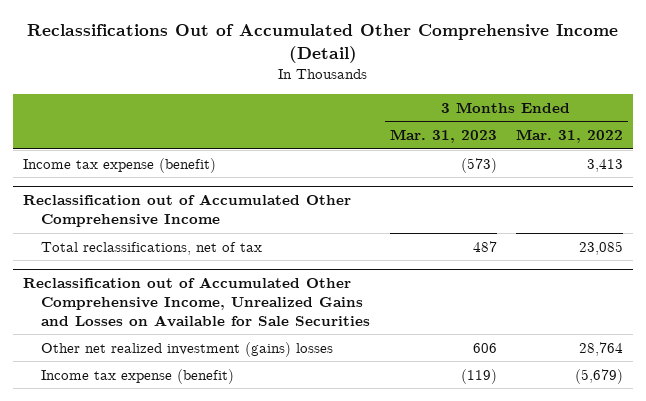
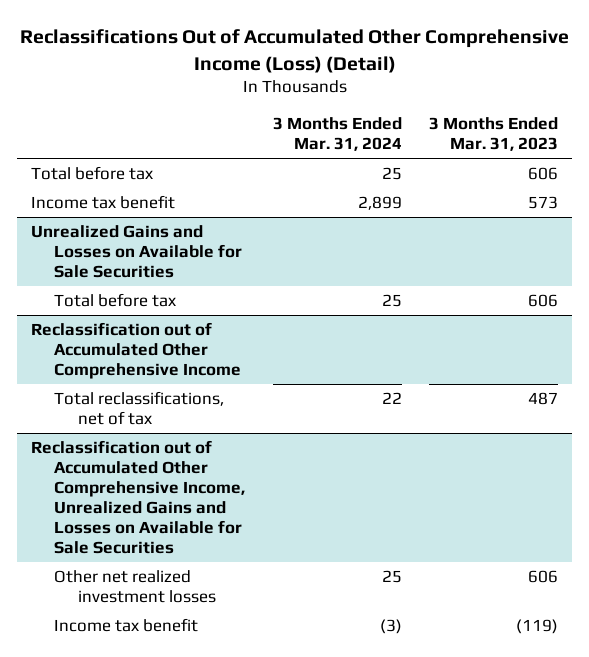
- Reclassifications Out of Accumulated Other Comprehensive Income (Detail)
+ Reclassifications Out of Accumulated Other Comprehensive Income (Loss) (Detail)
- | 3 Months Ended Mar. 31, 2023 | 3 Months Ended Mar. 31, 2022
+ | 3 Months Ended Mar. 31, 2024 | 3 Months Ended Mar. 31, 2023
- Income tax expense (benefit) | (573) | 3,413
+ Total before tax | 25 | 606
+ Income tax benefit | 2,899 | 573
+ Unrealized Gains and Losses on Available for Sale Securities
+ Total before tax | 25 | 606
@ Reclassification out of Accumulated Other Comprehensive Income, Unrealized Gains and Losses on Available for Sale Securities
- Other net realized investment (gains) losses | 606 | 28,764
- Income tax expense (benefit) | (119) | (5,679)
+ Other net realized investment losses | 25 | 606
+ Income tax benefit | (3) | (119)

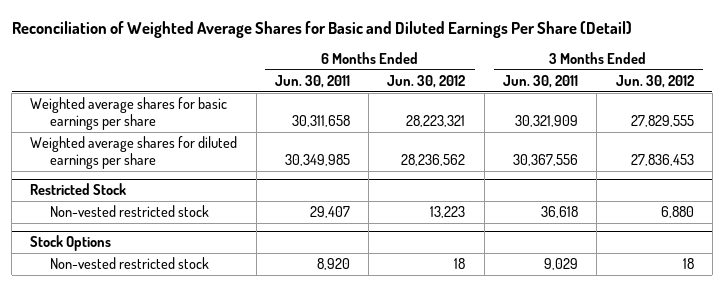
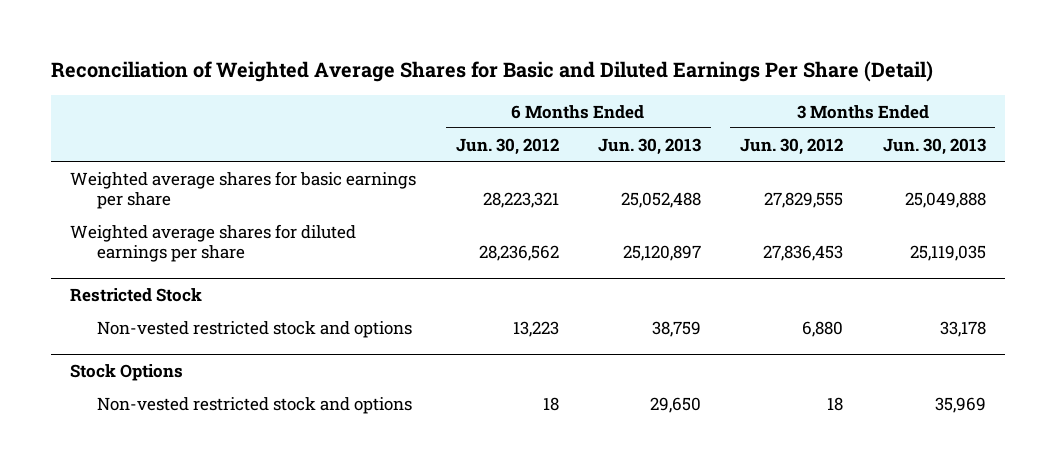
- | 6 Months Ended Jun. 30, 2011 | 6 Months Ended Jun. 30, 2012 | 3 Months Ended Jun. 30, 2011 | 3 Months Ended Jun. 30, 2012
+ | 6 Months Ended Jun. 30, 2012 | 6 Months Ended Jun. 30, 2013 | 3 Months Ended Jun. 30, 2012 | 3 Months Ended Jun. 30, 2013
@ Restricted Stock
- Non-vested restricted stock | 29,407 | 13,223 | 36,618 | 6,880
+ Non-vested restricted stock and options | 13,223 | 38,759 | 6,880 | 33,178
@ Stock Options
- Non-vested restricted stock | 8,920 | 18 | 9,029 | 18
+ Non-vested restricted stock and options | 18 | 29,650 | 18 | 35,969

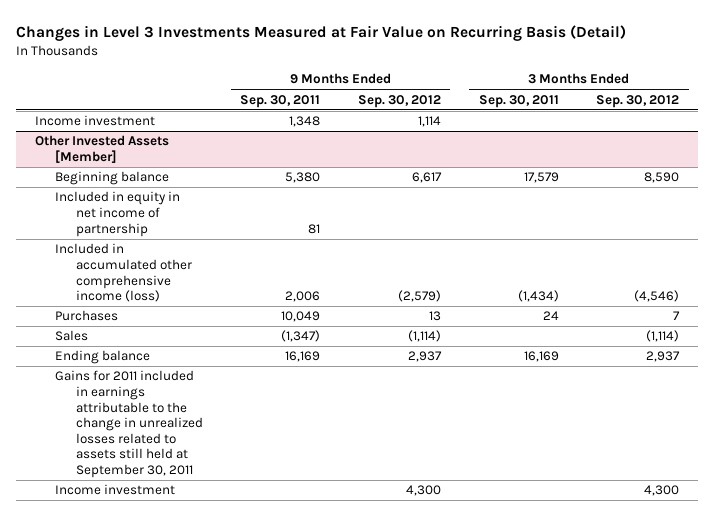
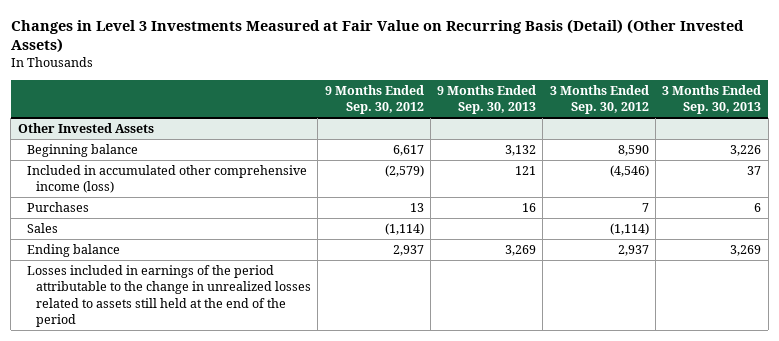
- Changes in Level 3 Investments Measured at Fair Value on Recurring Basis (Detail)
+ Changes in Level 3 Investments Measured at Fair Value on Recurring Basis (Detail) (Other Invested Assets)
- | 9 Months Ended Sep. 30, 2011 | 9 Months Ended Sep. 30, 2012 | 3 Months Ended Sep. 30, 2011 | 3 Months Ended Sep. 30, 2012
+ | 9 Months Ended Sep. 30, 2012 | 9 Months Ended Sep. 30, 2013 | 3 Months Ended Sep. 30, 2012 | 3 Months Ended Sep. 30, 2013
- Income investment | 1,348 | 1,114 | |
- Other Invested Assets [Member]
+ Other Invested Assets
- Included in equity in net income of partnership | 81 | | |
- Gains for 2011 included in earnings attributable to the change in unrealized losses related to assets still held at September 30, 2011
- Income investment | | 4,300 | | 4,300
+ Losses included in earnings of the period attributable to the change in unrealized losses related to assets still held at the end of the period

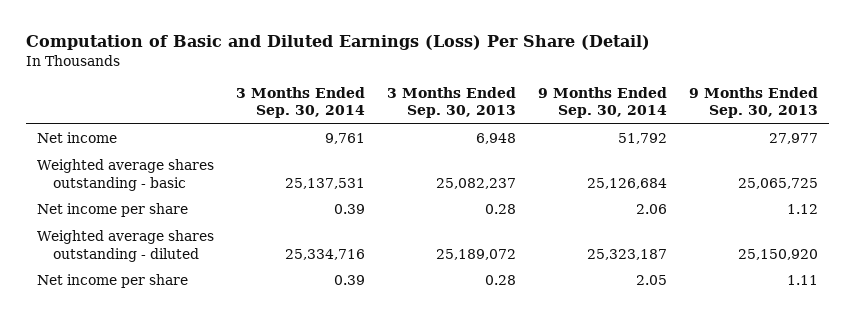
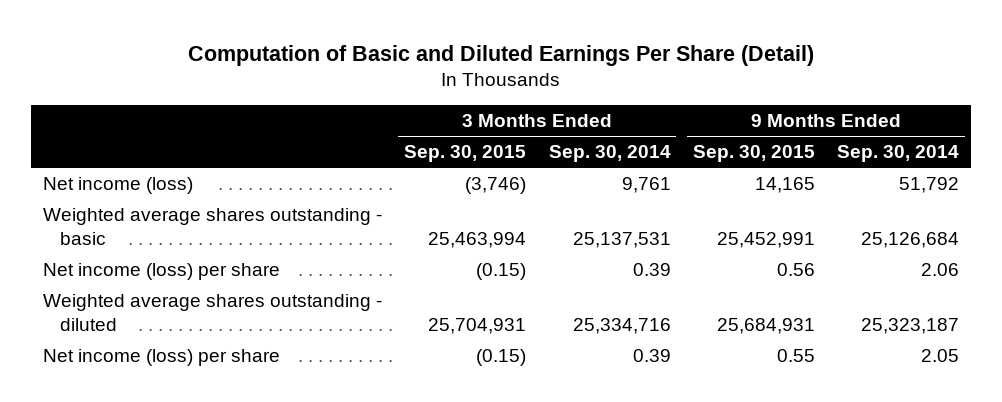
- Computation of Basic and Diluted Earnings (Loss) Per Share (Detail)
+ Computation of Basic and Diluted Earnings Per Share (Detail)
- | 3 Months Ended Sep. 30, 2014 | 3 Months Ended Sep. 30, 2013 | 9 Months Ended Sep. 30, 2014 | 9 Months Ended Sep. 30, 2013
+ | 3 Months Ended Sep. 30, 2015 | 3 Months Ended Sep. 30, 2014 | 9 Months Ended Sep. 30, 2015 | 9 Months Ended Sep. 30, 2014
- Net income | 9,761 | 6,948 | 51,792 | 27,977
+ Net income (loss) | (3,746) | 9,761 | 14,165 | 51,792
- Net income per share | 0.39 | 0.28 | 2.06 | 1.12
+ Net income (loss) per share | (0.15) | 0.39 | 0.56 | 2.06
- Net income per share | 0.39 | 0.28 | 2.05 | 1.11
+ Net income (loss) per share | (0.15) | 0.39 | 0.55 | 2.05

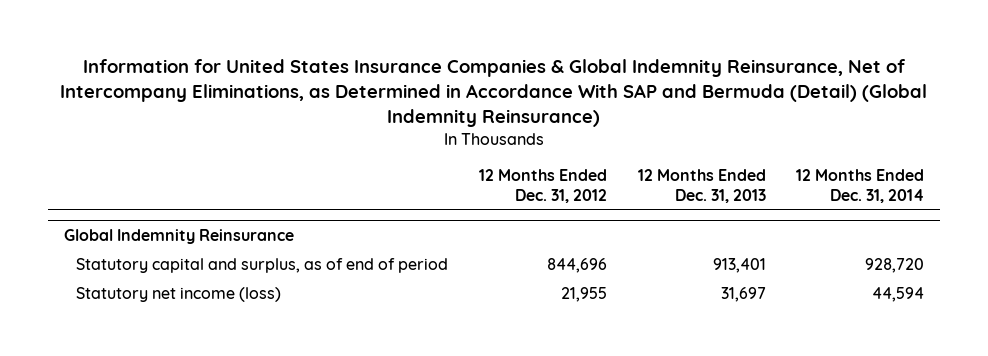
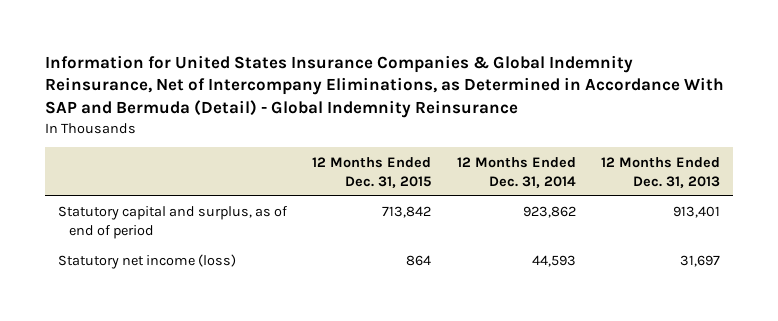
- Information for United States Insurance Companies & Global Indemnity Reinsurance, Net of Intercompany Eliminations, as Determined in Accordance With SAP and Bermuda (Detail) (Global Indemnity Reinsurance)
+ Information for United States Insurance Companies & Global Indemnity Reinsurance, Net of Intercompany Eliminations, as Determined in Accordance With SAP and Bermuda (Detail) - Global Indemnity Reinsurance
- | 12 Months Ended Dec. 31, 2012 | 12 Months Ended Dec. 31, 2013 | 12 Months Ended Dec. 31, 2014
+ | 12 Months Ended Dec. 31, 2015 | 12 Months Ended Dec. 31, 2014 | 12 Months Ended Dec. 31, 2013
- Global Indemnity Reinsurance
- Statutory capital and surplus, as of end of period | 844,696 | 913,401 | 928,720
- Statutory net income (loss) | 21,955 | 31,697 | 44,594
+ Statutory capital and surplus, as of end of period | 713,842 | 923,862 | 913,401
+ Statutory net income (loss) | 864 | 44,593 | 31,697

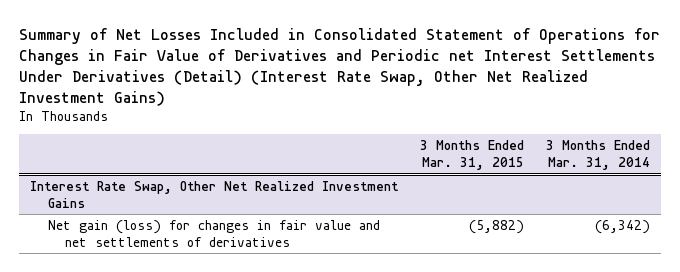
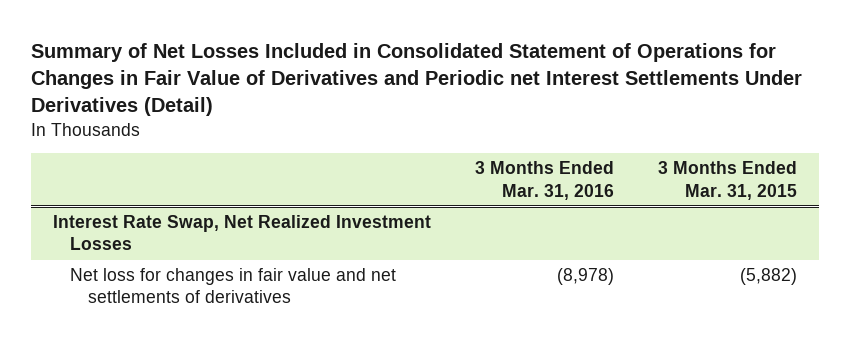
- Summary of Net Losses Included in Consolidated Statement of Operations for Changes in Fair Value of Derivatives and Periodic net Interest Settlements Under Derivatives (Detail) (Interest Rate Swap, Other Net Realized Investment Gains)
+ Summary of Net Losses Included in Consolidated Statement of Operations for Changes in Fair Value of Derivatives and Periodic net Interest Settlements Under Derivatives (Detail)
- | 3 Months Ended Mar. 31, 2015 | 3 Months Ended Mar. 31, 2014
+ | 3 Months Ended Mar. 31, 2016 | 3 Months Ended Mar. 31, 2015
- Interest Rate Swap, Other Net Realized Investment Gains
- Net gain (loss) for changes in fair value and net settlements of derivatives | (5,882) | (6,342)
+ Interest Rate Swap, Net Realized Investment Losses
+ Net loss for changes in fair value and net settlements of derivatives | (8,978) | (5,882)

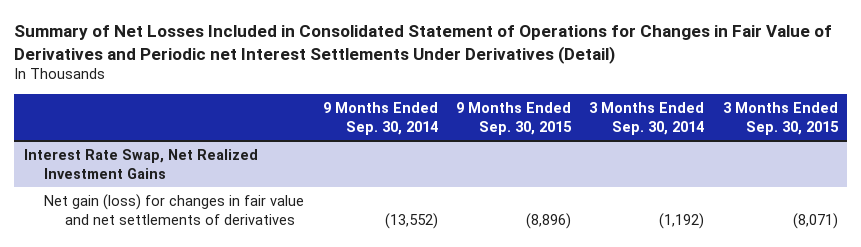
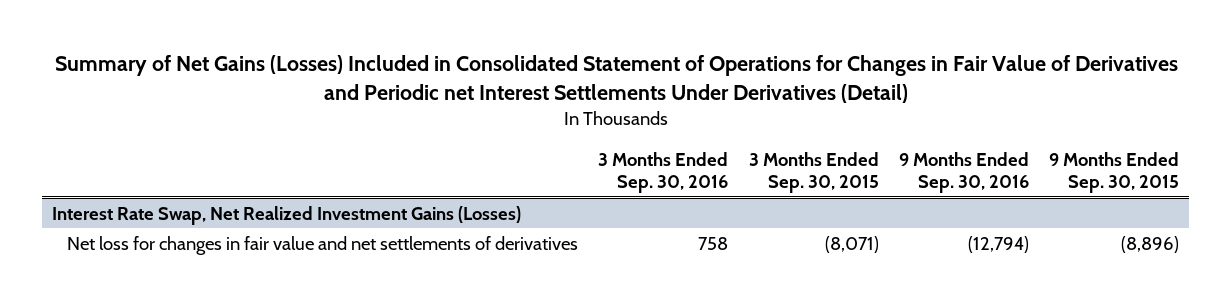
- Summary of Net Losses Included in Consolidated Statement of Operations for Changes in Fair Value of Derivatives and Periodic net Interest Settlements Under Derivatives (Detail)
+ Summary of Net Gains (Losses) Included in Consolidated Statement of Operations for Changes in Fair Value of Derivatives and Periodic net Interest Settlements Under Derivatives (Detail)
- | 9 Months Ended Sep. 30, 2014 | 9 Months Ended Sep. 30, 2015 | 3 Months Ended Sep. 30, 2014 | 3 Months Ended Sep. 30, 2015
+ | 3 Months Ended Sep. 30, 2016 | 3 Months Ended Sep. 30, 2015 | 9 Months Ended Sep. 30, 2016 | 9 Months Ended Sep. 30, 2015
- Interest Rate Swap, Net Realized Investment Gains
- Net gain (loss) for changes in fair value and net settlements of derivatives | (13,552) | (8,896) | (1,192) | (8,071)
+ Interest Rate Swap, Net Realized Investment Gains (Losses)
+ Net loss for changes in fair value and net settlements of derivatives | 758 | (8,071) | (12,794) | (8,896)

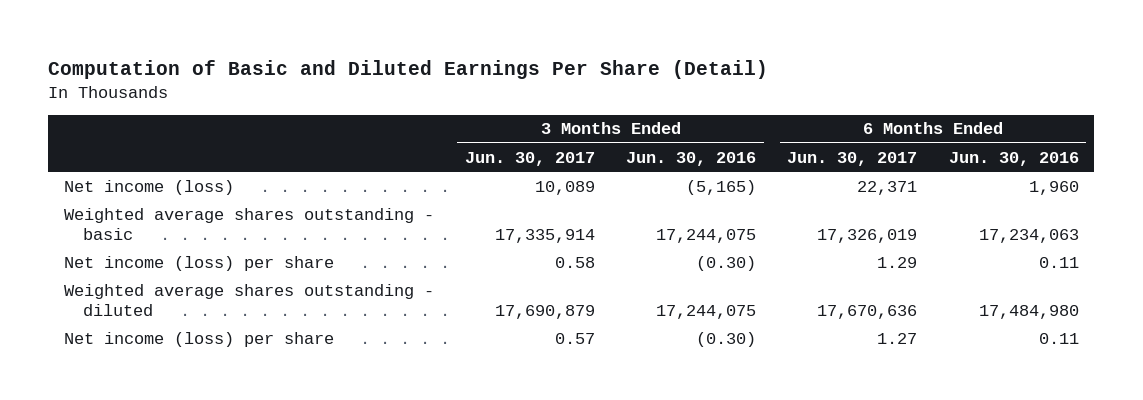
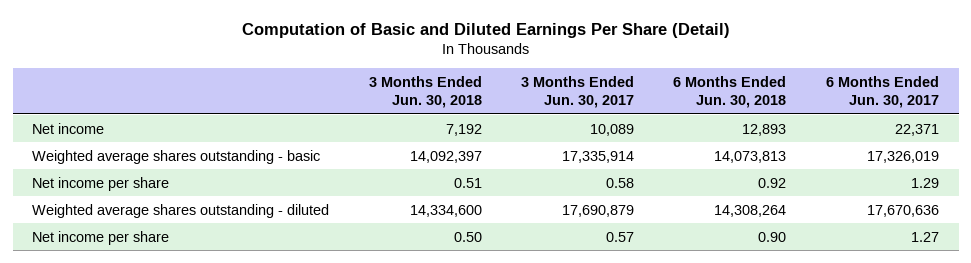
- | 3 Months Ended Jun. 30, 2017 | 3 Months Ended Jun. 30, 2016 | 6 Months Ended Jun. 30, 2017 | 6 Months Ended Jun. 30, 2016
+ | 3 Months Ended Jun. 30, 2018 | 3 Months Ended Jun. 30, 2017 | 6 Months Ended Jun. 30, 2018 | 6 Months Ended Jun. 30, 2017
- Net income (loss) | 10,089 | (5,165) | 22,371 | 1,960
+ Net income | 7,192 | 10,089 | 12,893 | 22,371
- Net income (loss) per share | 0.58 | (0.30) | 1.29 | 0.11
+ Net income per share | 0.51 | 0.58 | 0.92 | 1.29
- Net income (loss) per share | 0.57 | (0.30) | 1.27 | 0.11
+ Net income per share | 0.50 | 0.57 | 0.90 | 1.27

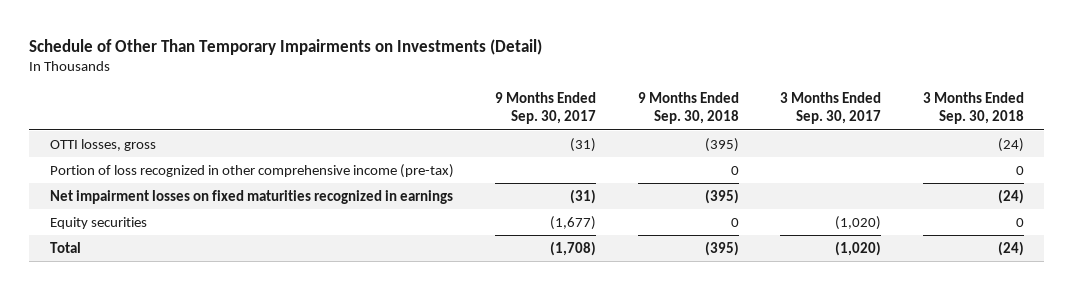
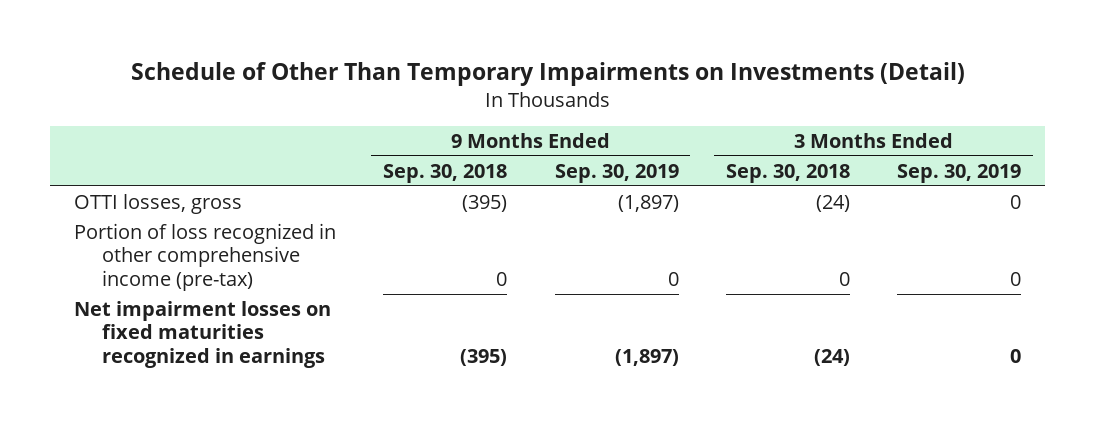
- | 9 Months Ended Sep. 30, 2017 | 9 Months Ended Sep. 30, 2018 | 3 Months Ended Sep. 30, 2017 | 3 Months Ended Sep. 30, 2018
+ | 9 Months Ended Sep. 30, 2018 | 9 Months Ended Sep. 30, 2019 | 3 Months Ended Sep. 30, 2018 | 3 Months Ended Sep. 30, 2019
- Equity securities | (1,677) | 0 | (1,020) | 0
- Total | (1,708) | (395) | (1,020) | (24)

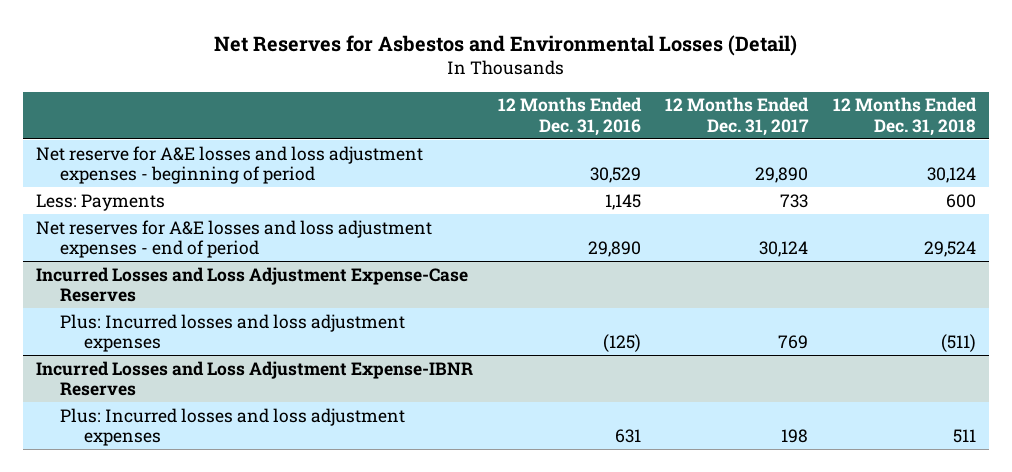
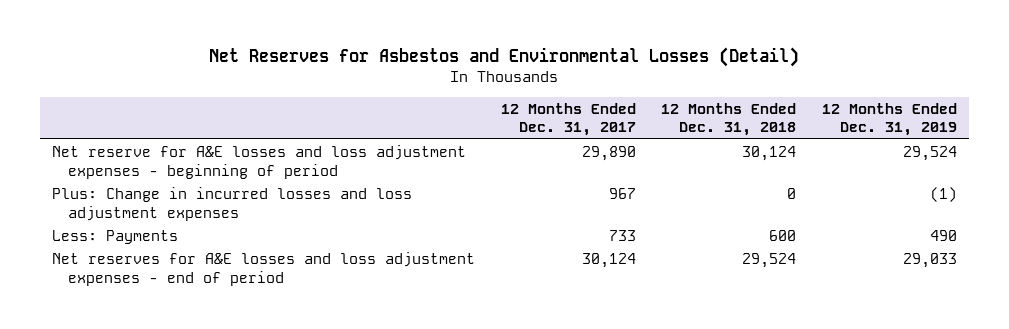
- | 12 Months Ended Dec. 31, 2016 | 12 Months Ended Dec. 31, 2017 | 12 Months Ended Dec. 31, 2018
+ | 12 Months Ended Dec. 31, 2017 | 12 Months Ended Dec. 31, 2018 | 12 Months Ended Dec. 31, 2019
+ Plus: Change in incurred losses and loss adjustment expenses | 967 | 0 | (1)
- Incurred Losses and Loss Adjustment Expense-Case Reserves
- Plus: Incurred losses and loss adjustment expenses | (125) | 769 | (511)
- Incurred Losses and Loss Adjustment Expense-IBNR Reserves
- Plus: Incurred losses and loss adjustment expenses | 631 | 198 | 511

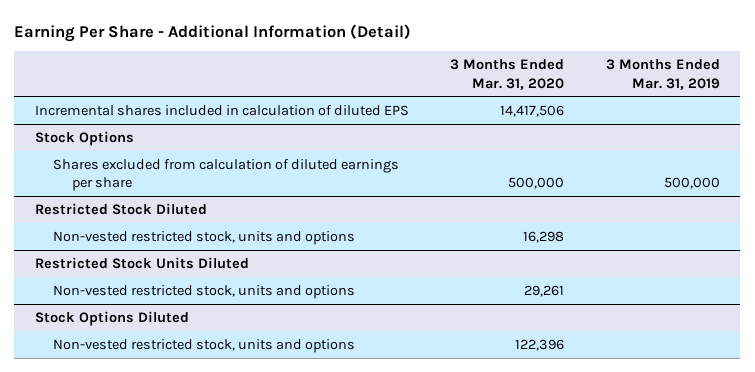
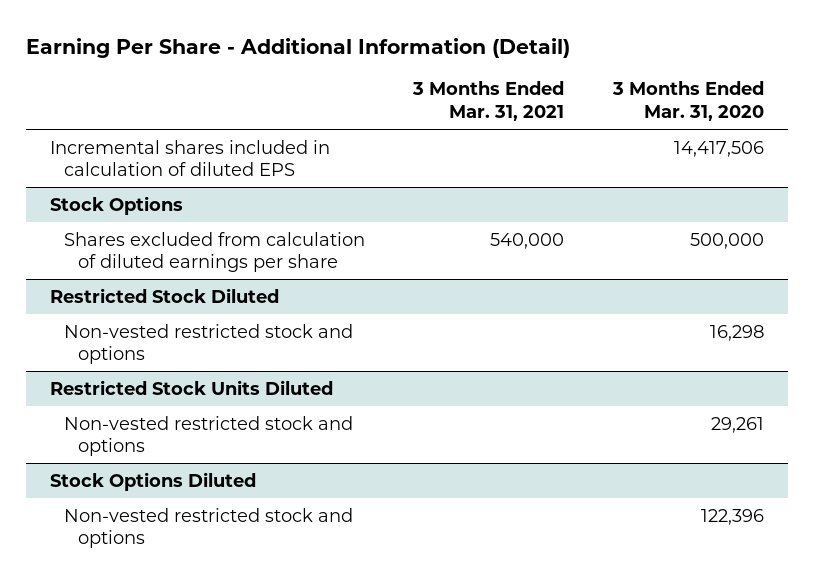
- | 3 Months Ended Mar. 31, 2020 | 3 Months Ended Mar. 31, 2019
+ | 3 Months Ended Mar. 31, 2021 | 3 Months Ended Mar. 31, 2020
@ Restricted Stock Diluted
- Non-vested restricted stock, units and options | 16,298 |
+ Non-vested restricted stock and options | | 16,298
@ Restricted Stock Units Diluted
- Non-vested restricted stock, units and options | 29,261 |
+ Non-vested restricted stock and options | | 29,261
@ Stock Options Diluted
- Non-vested restricted stock, units and options | 122,396 |
+ Non-vested restricted stock and options | | 122,396

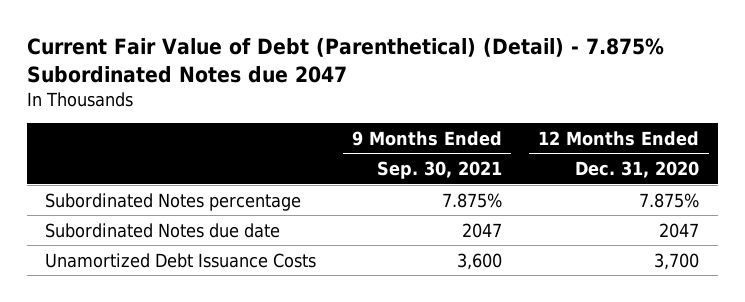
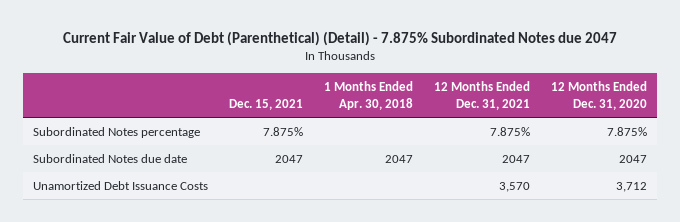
- | 9 Months Ended Sep. 30, 2021 | 12 Months Ended Dec. 31, 2020
+ | Dec. 15, 2021 | 1 Months Ended Apr. 30, 2018 | 12 Months Ended Dec. 31, 2021 | 12 Months Ended Dec. 31, 2020
- Unamortized Debt Issuance Costs | 3,600 | 3,700
+ Unamortized Debt Issuance Costs | | | 3,570 | 3,712

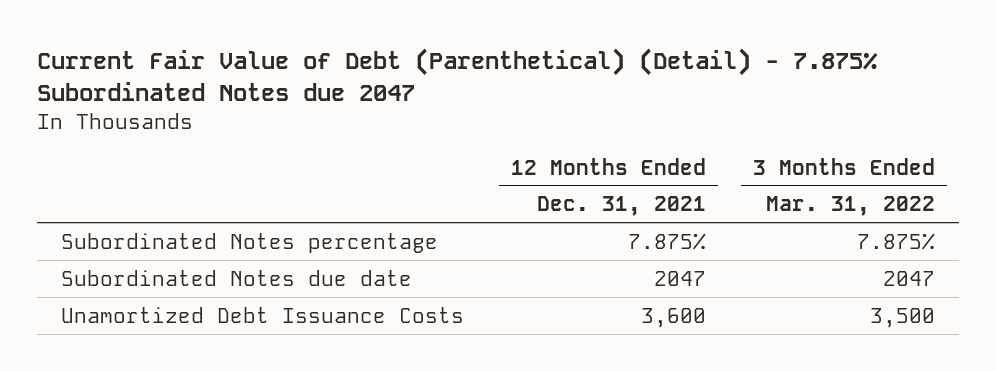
- | Dec. 15, 2021 | 1 Months Ended Apr. 30, 2018 | 12 Months Ended Dec. 31, 2021 | 12 Months Ended Dec. 31, 2020
+ | 12 Months Ended Dec. 31, 2021 | 3 Months Ended Mar. 31, 2022
- Unamortized Debt Issuance Costs | | | 3,570 | 3,712
+ Unamortized Debt Issuance Costs | 3,600 | 3,500

